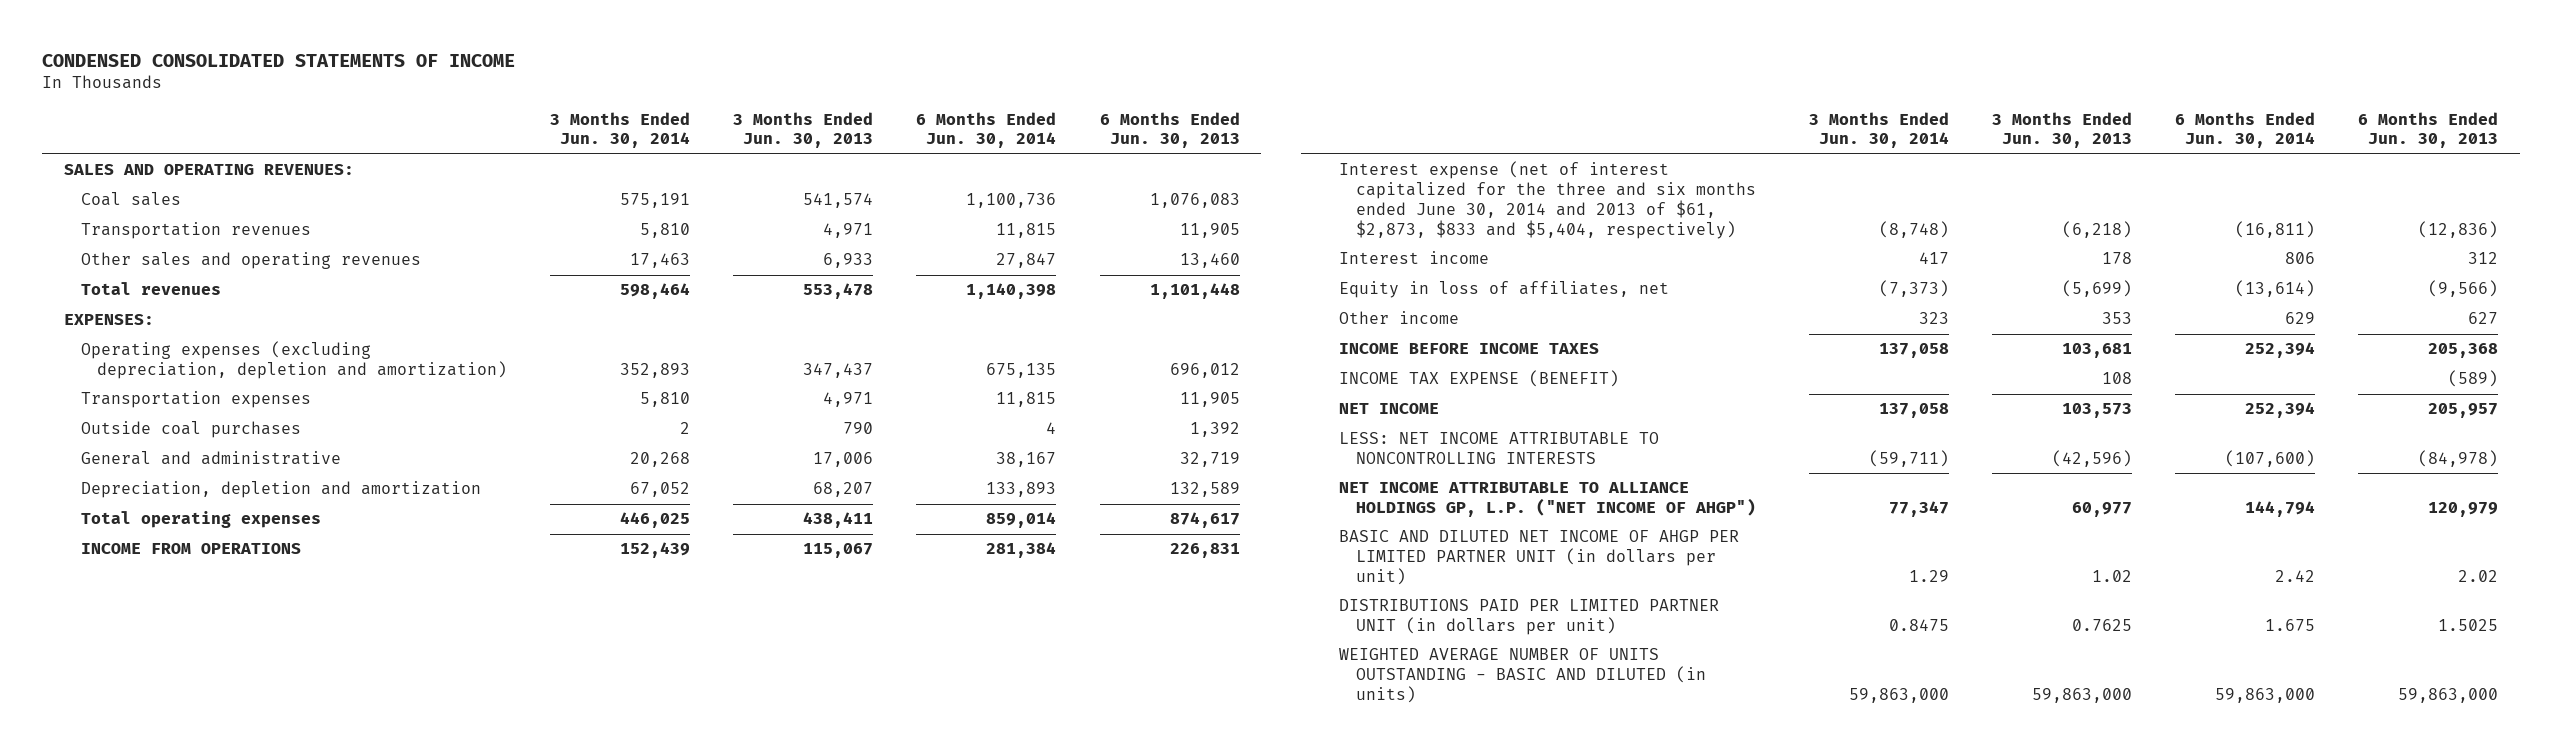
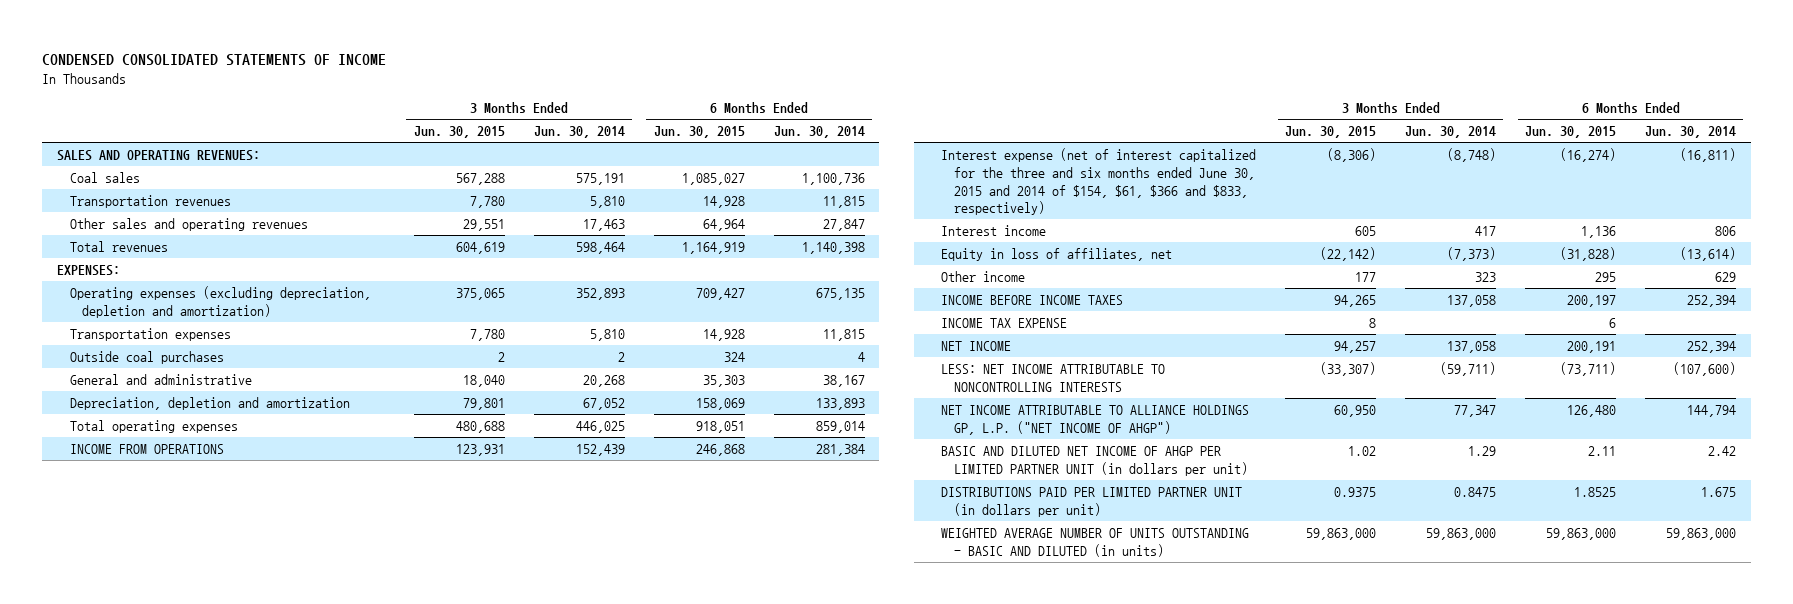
- | 3 Months Ended Jun. 30, 2014 | 3 Months Ended Jun. 30, 2013 | 6 Months Ended Jun. 30, 2014 | 6 Months Ended Jun. 30, 2013
+ | 3 Months Ended Jun. 30, 2015 | 3 Months Ended Jun. 30, 2014 | 6 Months Ended Jun. 30, 2015 | 6 Months Ended Jun. 30, 2014
- Interest expense (net of interest capitalized for the three and six months ended June 30, 2014 and 2013 of $61, $2,873, $833 and $5,404, respectively) | (8,748) | (6,218) | (16,811) | (12,836)
+ Interest expense (net of interest capitalized for the three and six months ended June 30, 2015 and 2014 of $154, $61, $366 and $833, respectively) | (8,306) | (8,748) | (16,274) | (16,811)
- INCOME TAX EXPENSE (BENEFIT) | | 108 | | (589)
+ INCOME TAX EXPENSE | 8 | | 6 |

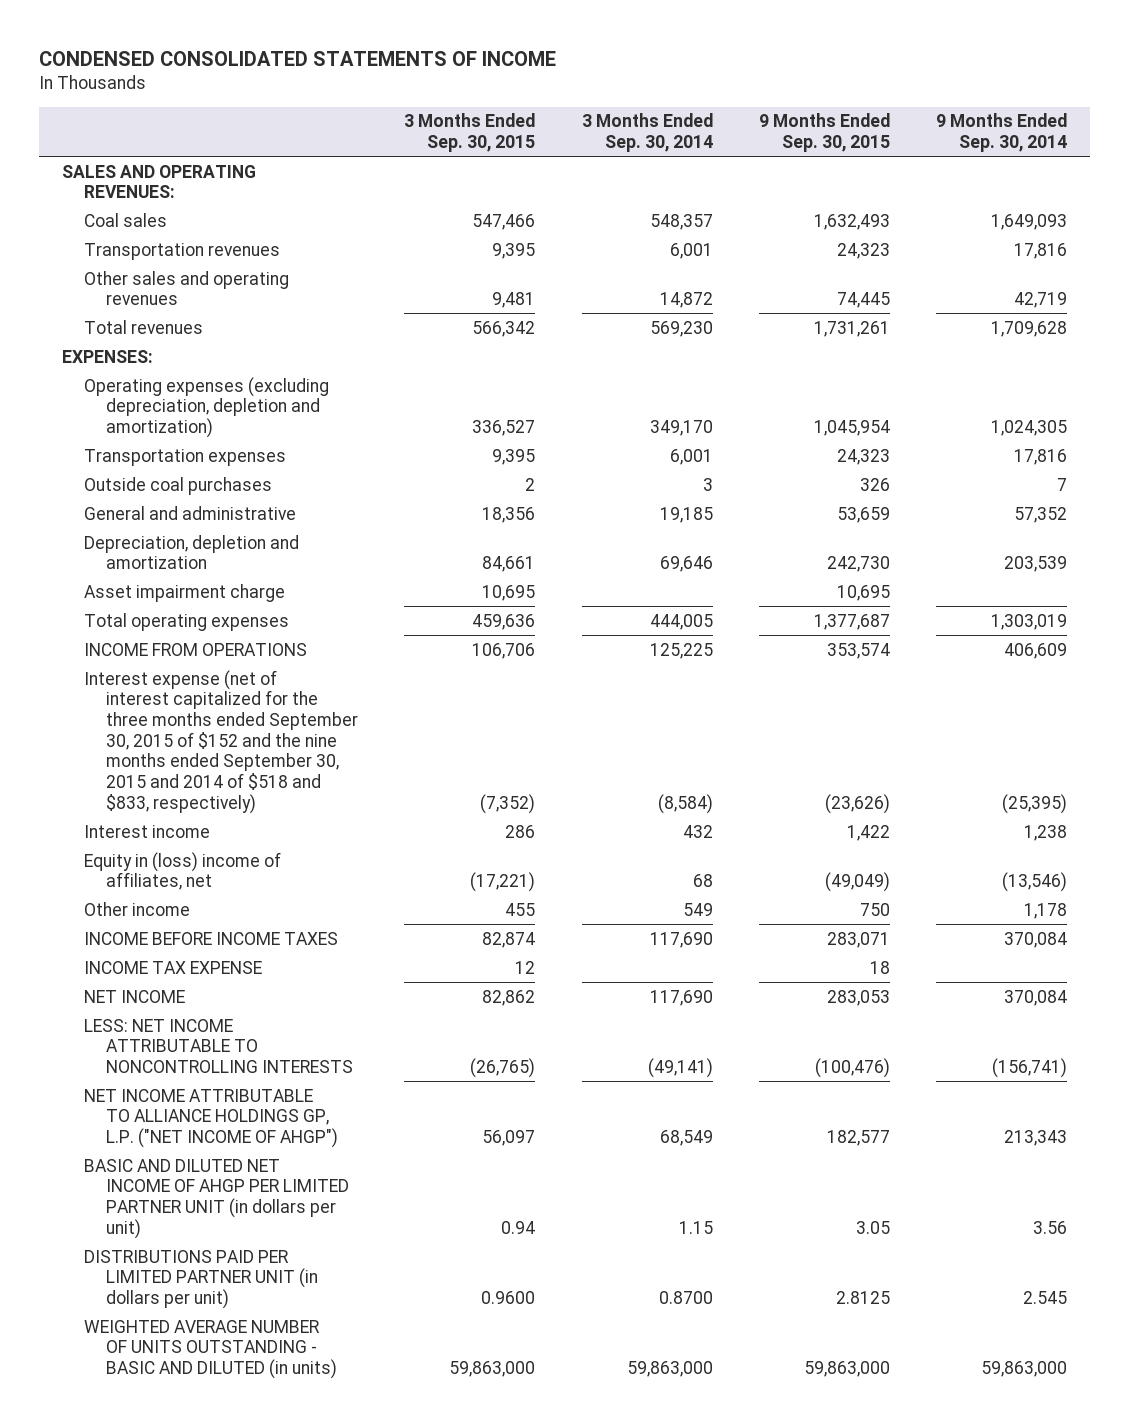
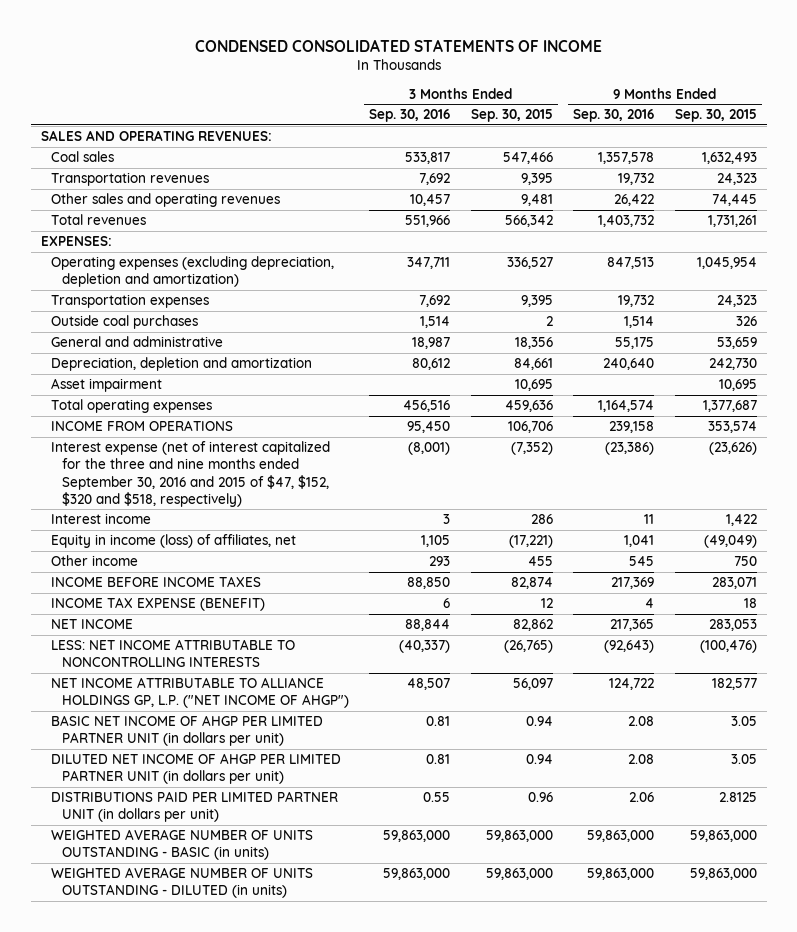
- | 3 Months Ended Sep. 30, 2015 | 3 Months Ended Sep. 30, 2014 | 9 Months Ended Sep. 30, 2015 | 9 Months Ended Sep. 30, 2014
+ | 3 Months Ended Sep. 30, 2016 | 3 Months Ended Sep. 30, 2015 | 9 Months Ended Sep. 30, 2016 | 9 Months Ended Sep. 30, 2015
- Asset impairment charge | 10,695 | | 10,695 |
+ Asset impairment | | 10,695 | | 10,695
- Interest expense (net of interest capitalized for the three months ended September 30, 2015 of $152 and the nine months ended September 30, 2015 and 2014 of $518 and $833, respectively) | (7,352) | (8,584) | (23,626) | (25,395)
+ Interest expense (net of interest capitalized for the three and nine months ended September 30, 2016 and 2015 of $47, $152, $320 and $518, respectively) | (8,001) | (7,352) | (23,386) | (23,626)
- Equity in (loss) income of affiliates, net | (17,221) | 68 | (49,049) | (13,546)
+ Equity in income (loss) of affiliates, net | 1,105 | (17,221) | 1,041 | (49,049)
- INCOME TAX EXPENSE | 12 | | 18 |
+ INCOME TAX EXPENSE (BENEFIT) | 6 | 12 | 4 | 18
- BASIC AND DILUTED NET INCOME OF AHGP PER LIMITED PARTNER UNIT (in dollars per unit) | 0.94 | 1.15 | 3.05 | 3.56
- DISTRIBUTIONS PAID PER LIMITED PARTNER UNIT (in dollars per unit) | 0.9600 | 0.8700 | 2.8125 | 2.545
- WEIGHTED AVERAGE NUMBER OF UNITS OUTSTANDING - BASIC AND DILUTED (in units) | 59,863,000 | 59,863,000 | 59,863,000 | 59,863,000
+ BASIC NET INCOME OF AHGP PER LIMITED PARTNER UNIT (in dollars per unit) | 0.81 | 0.94 | 2.08 | 3.05
+ DILUTED NET INCOME OF AHGP PER LIMITED PARTNER UNIT (in dollars per unit) | 0.81 | 0.94 | 2.08 | 3.05
+ DISTRIBUTIONS PAID PER LIMITED PARTNER UNIT (in dollars per unit) | 0.55 | 0.96 | 2.06 | 2.8125
+ WEIGHTED AVERAGE NUMBER OF UNITS OUTSTANDING - BASIC (in units) | 59,863,000 | 59,863,000 | 59,863,000 | 59,863,000
+ WEIGHTED AVERAGE NUMBER OF UNITS OUTSTANDING - DILUTED (in units) | 59,863,000 | 59,863,000 | 59,863,000 | 59,863,000

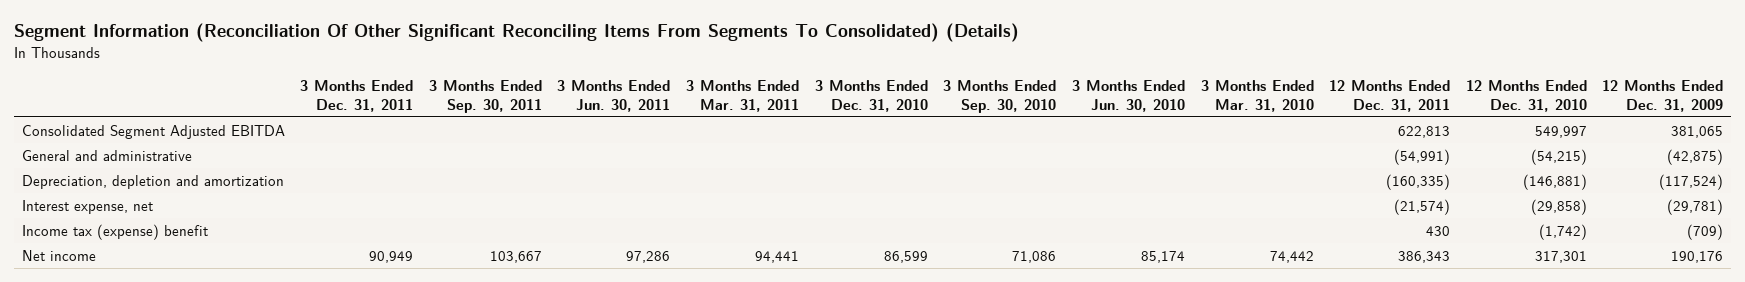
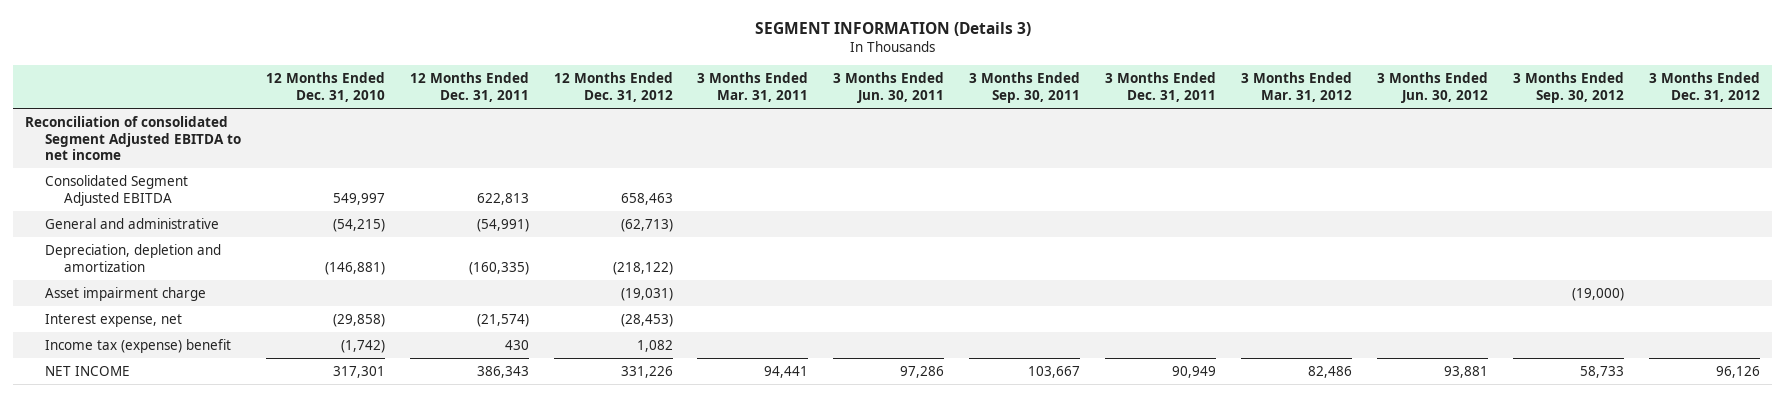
- Segment Information (Reconciliation Of Other Significant Reconciling Items From Segments To Consolidated) (Details)
+ SEGMENT INFORMATION (Details 3)
- | 3 Months Ended Dec. 31, 2011 | 3 Months Ended Sep. 30, 2011 | 3 Months Ended Jun. 30, 2011 | 3 Months Ended Mar. 31, 2011 | 3 Months Ended Dec. 31, 2010 | 3 Months Ended Sep. 30, 2010 | 3 Months Ended Jun. 30, 2010 | 3 Months Ended Mar. 31, 2010 | 12 Months Ended Dec. 31, 2011 | 12 Months Ended Dec. 31, 2010 | 12 Months Ended Dec. 31, 2009
+ | 12 Months Ended Dec. 31, 2010 | 12 Months Ended Dec. 31, 2011 | 12 Months Ended Dec. 31, 2012 | 3 Months Ended Mar. 31, 2011 | 3 Months Ended Jun. 30, 2011 | 3 Months Ended Sep. 30, 2011 | 3 Months Ended Dec. 31, 2011 | 3 Months Ended Mar. 31, 2012 | 3 Months Ended Jun. 30, 2012 | 3 Months Ended Sep. 30, 2012 | 3 Months Ended Dec. 31, 2012
+ Reconciliation of consolidated Segment Adjusted EBITDA to net income
+ Asset impairment charge | | | (19,031) | | | | | | | (19,000) |
- Net income | 90,949 | 103,667 | 97,286 | 94,441 | 86,599 | 71,086 | 85,174 | 74,442 | 386,343 | 317,301 | 190,176
+ NET INCOME | 317,301 | 386,343 | 331,226 | 94,441 | 97,286 | 103,667 | 90,949 | 82,486 | 93,881 | 58,733 | 96,126

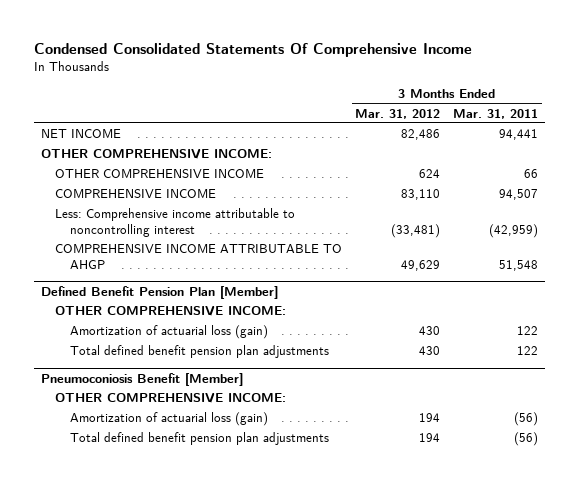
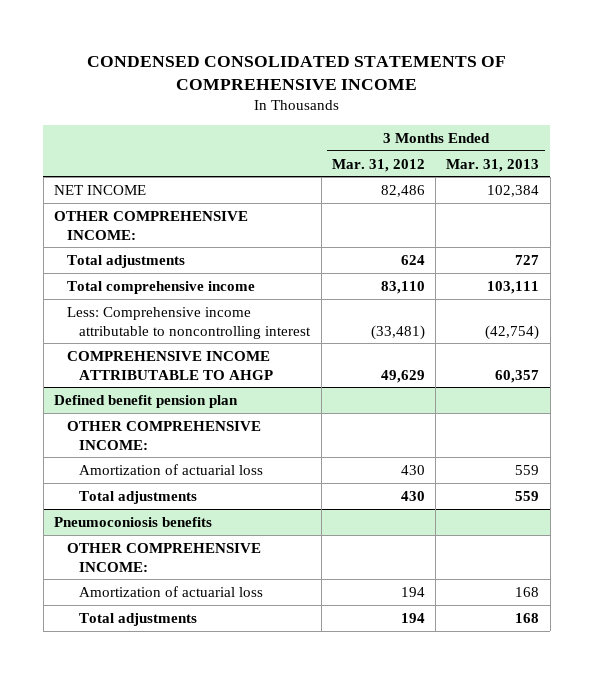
- Condensed Consolidated Statements Of Comprehensive Income
+ CONDENSED CONSOLIDATED STATEMENTS OF COMPREHENSIVE INCOME
- | 3 Months Ended Mar. 31, 2012 | 3 Months Ended Mar. 31, 2011
+ | 3 Months Ended Mar. 31, 2012 | 3 Months Ended Mar. 31, 2013
- OTHER COMPREHENSIVE INCOME | 624 | 66
- COMPREHENSIVE INCOME | 83,110 | 94,507
+ Total adjustments | 624 | 727
+ Total comprehensive income | 83,110 | 103,111
- Defined Benefit Pension Plan [Member]
+ Defined benefit pension plan
- Amortization of actuarial loss (gain) | 430 | 122
- Total defined benefit pension plan adjustments | 430 | 122
- Pneumoconiosis Benefit [Member]
+ Amortization of actuarial loss | 430 | 559
+ Total adjustments | 430 | 559
+ Pneumoconiosis benefits
- Amortization of actuarial loss (gain) | 194 | (56)
- Total defined benefit pension plan adjustments | 194 | (56)
+ Amortization of actuarial loss | 194 | 168
+ Total adjustments | 194 | 168

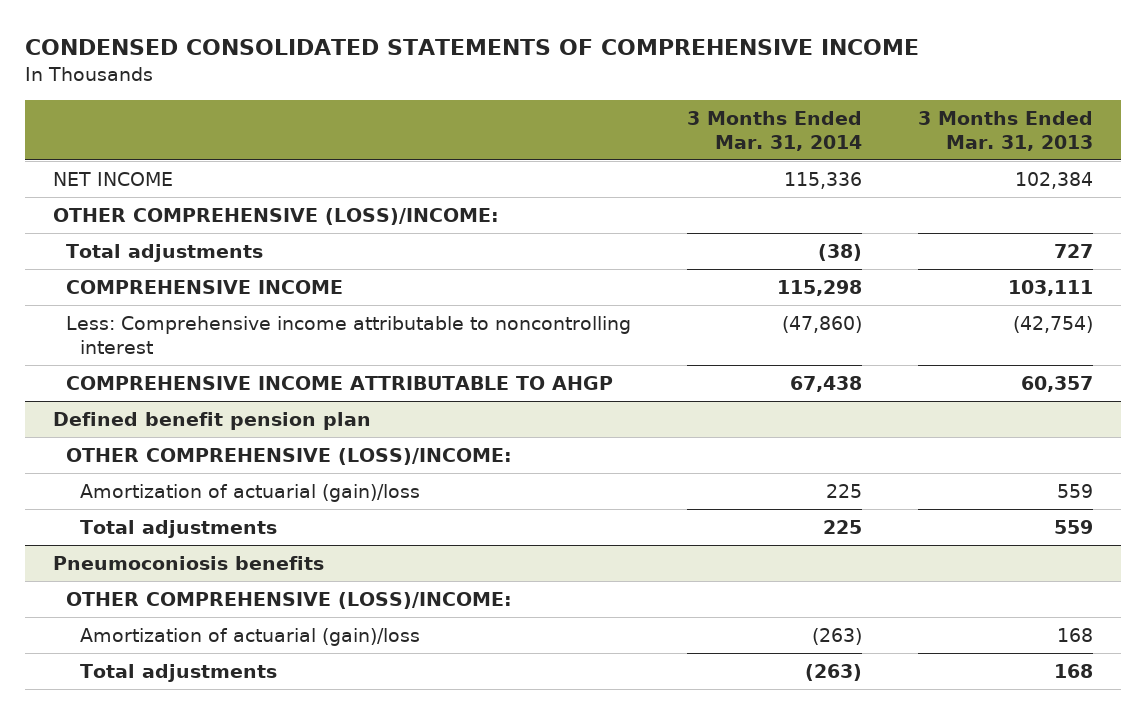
- | 3 Months Ended Mar. 31, 2012 | 3 Months Ended Mar. 31, 2013
+ | 3 Months Ended Mar. 31, 2014 | 3 Months Ended Mar. 31, 2013
- OTHER COMPREHENSIVE INCOME:
+ OTHER COMPREHENSIVE (LOSS)/INCOME:
- Total comprehensive income | 83,110 | 103,111
+ COMPREHENSIVE INCOME | 115,298 | 103,111
@ Defined benefit pension plan
- OTHER COMPREHENSIVE INCOME:
- Amortization of actuarial loss | 430 | 559
+ OTHER COMPREHENSIVE (LOSS)/INCOME:
+ Amortization of actuarial (gain)/loss | 225 | 559
@ Pneumoconiosis benefits
- OTHER COMPREHENSIVE INCOME:
- Amortization of actuarial loss | 194 | 168
+ OTHER COMPREHENSIVE (LOSS)/INCOME:
+ Amortization of actuarial (gain)/loss | (263) | 168

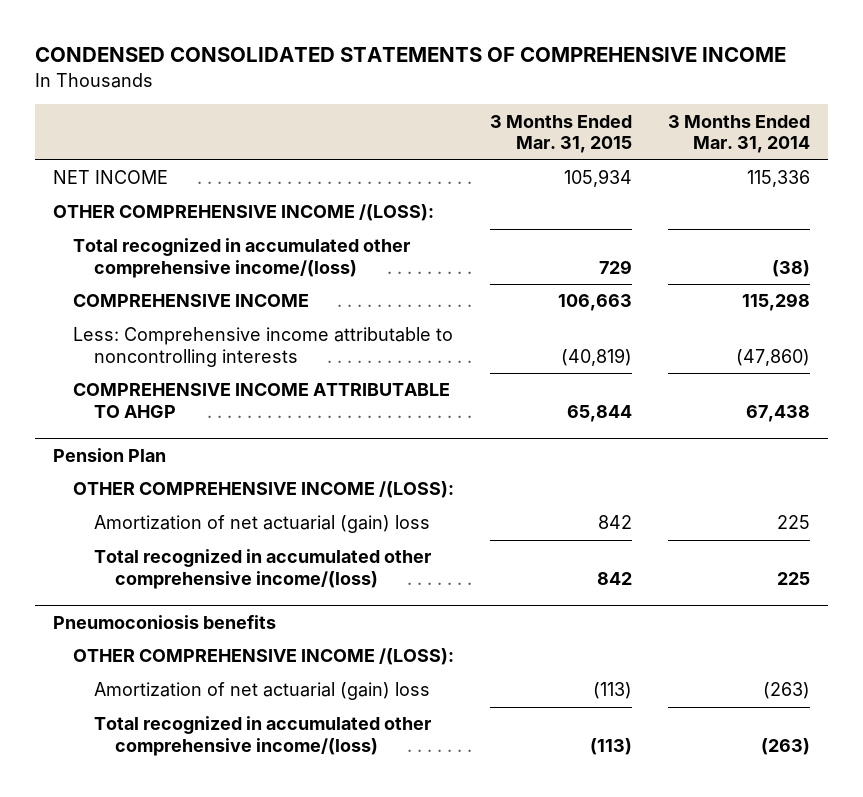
- | 3 Months Ended Mar. 31, 2014 | 3 Months Ended Mar. 31, 2013
+ | 3 Months Ended Mar. 31, 2015 | 3 Months Ended Mar. 31, 2014
- OTHER COMPREHENSIVE (LOSS)/INCOME:
- Total adjustments | (38) | 727
+ OTHER COMPREHENSIVE INCOME /(LOSS):
+ Total recognized in accumulated other comprehensive income/(loss) | 729 | (38)
- Less: Comprehensive income attributable to noncontrolling interest | (47,860) | (42,754)
+ Less: Comprehensive income attributable to noncontrolling interests | (40,819) | (47,860)
- Defined benefit pension plan
- OTHER COMPREHENSIVE (LOSS)/INCOME:
- Amortization of actuarial (gain)/loss | 225 | 559
- Total adjustments | 225 | 559
+ Pension Plan
+ OTHER COMPREHENSIVE INCOME /(LOSS):
+ Amortization of net actuarial (gain) loss | 842 | 225
+ Total recognized in accumulated other comprehensive income/(loss) | 842 | 225
@ Pneumoconiosis benefits
- OTHER COMPREHENSIVE (LOSS)/INCOME:
- Amortization of actuarial (gain)/loss | (263) | 168
- Total adjustments | (263) | 168
+ OTHER COMPREHENSIVE INCOME /(LOSS):
+ Amortization of net actuarial (gain) loss | (113) | (263)
+ Total recognized in accumulated other comprehensive income/(loss) | (113) | (263)

